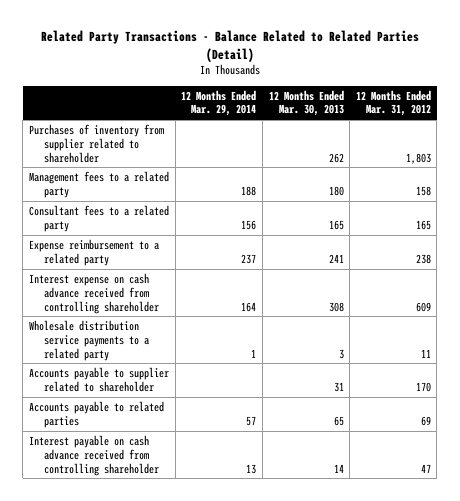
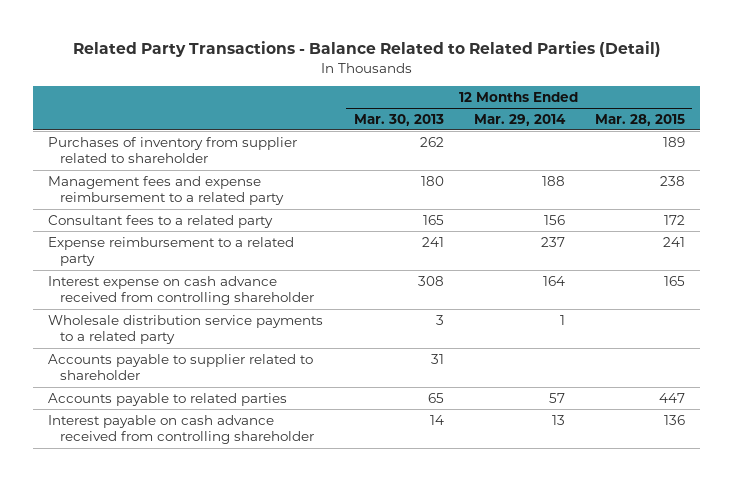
- | 12 Months Ended Mar. 29, 2014 | 12 Months Ended Mar. 30, 2013 | 12 Months Ended Mar. 31, 2012
+ | 12 Months Ended Mar. 30, 2013 | 12 Months Ended Mar. 29, 2014 | 12 Months Ended Mar. 28, 2015
- Management fees to a related party | 188 | 180 | 158
+ Management fees and expense reimbursement to a related party | 180 | 188 | 238

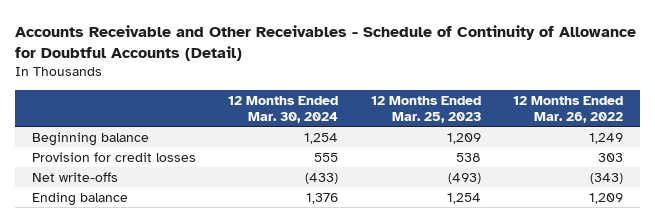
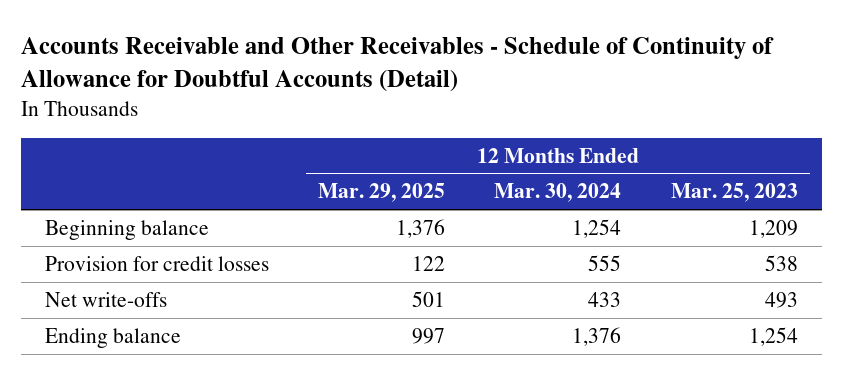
- | 12 Months Ended Mar. 30, 2024 | 12 Months Ended Mar. 25, 2023 | 12 Months Ended Mar. 26, 2022
+ | 12 Months Ended Mar. 29, 2025 | 12 Months Ended Mar. 30, 2024 | 12 Months Ended Mar. 25, 2023
- Net write-offs | (433) | (493) | (343)
+ Net write-offs | 501 | 433 | 493

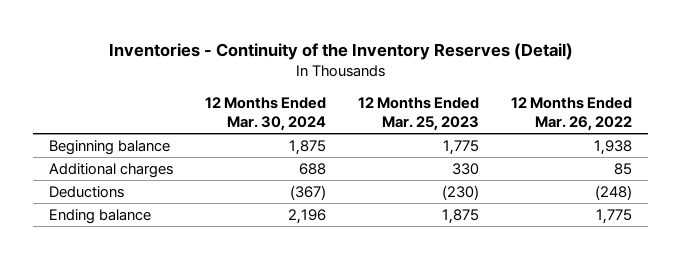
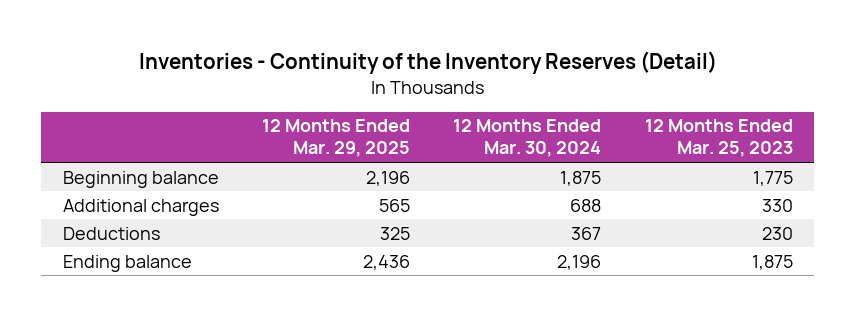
- | 12 Months Ended Mar. 30, 2024 | 12 Months Ended Mar. 25, 2023 | 12 Months Ended Mar. 26, 2022
+ | 12 Months Ended Mar. 29, 2025 | 12 Months Ended Mar. 30, 2024 | 12 Months Ended Mar. 25, 2023
- Deductions | (367) | (230) | (248)
+ Deductions | 325 | 367 | 230

